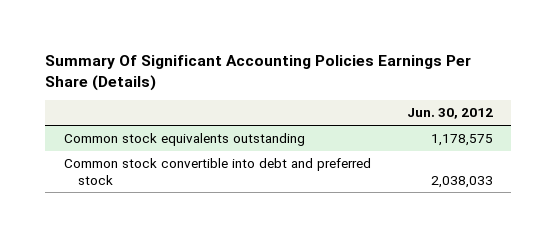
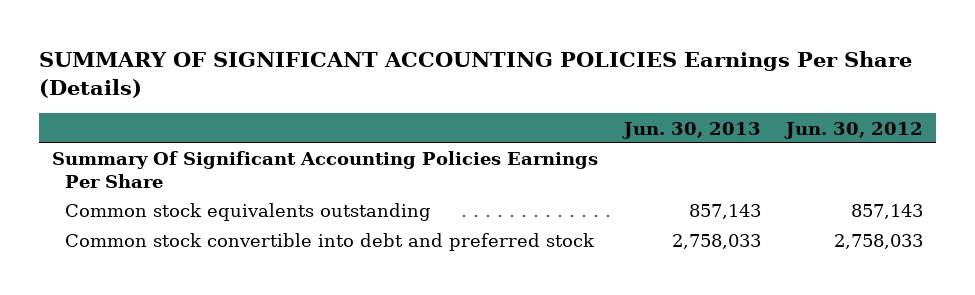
- Summary Of Significant Accounting Policies Earnings Per Share (Details)
+ SUMMARY OF SIGNIFICANT ACCOUNTING POLICIES Earnings Per Share (Details)
- | Jun. 30, 2012
+ | Jun. 30, 2013 | Jun. 30, 2012
- Common stock equivalents outstanding | 1,178,575
- Common stock convertible into debt and preferred stock | 2,038,033
+ Summary Of Significant Accounting Policies Earnings Per Share
+ Common stock equivalents outstanding | 857,143 | 857,143
+ Common stock convertible into debt and preferred stock | 2,758,033 | 2,758,033

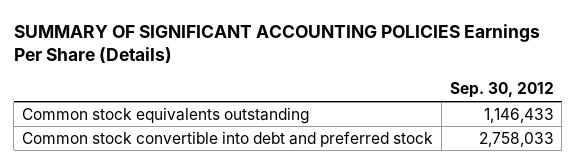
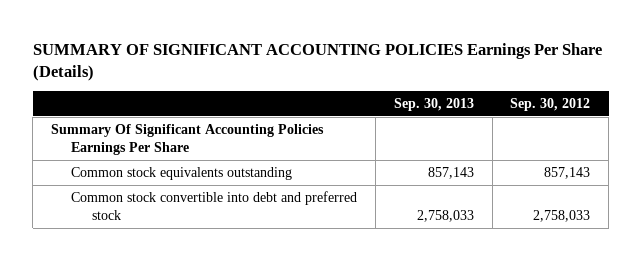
- | Sep. 30, 2012
+ | Sep. 30, 2013 | Sep. 30, 2012
- Common stock equivalents outstanding | 1,146,433
+ Summary Of Significant Accounting Policies Earnings Per Share
+ Common stock equivalents outstanding | 857,143 | 857,143

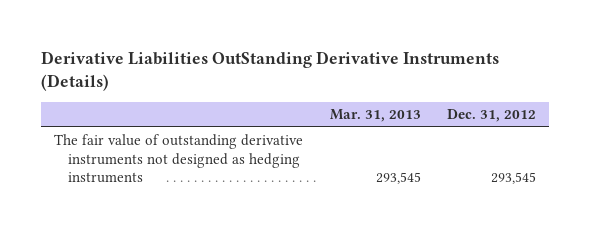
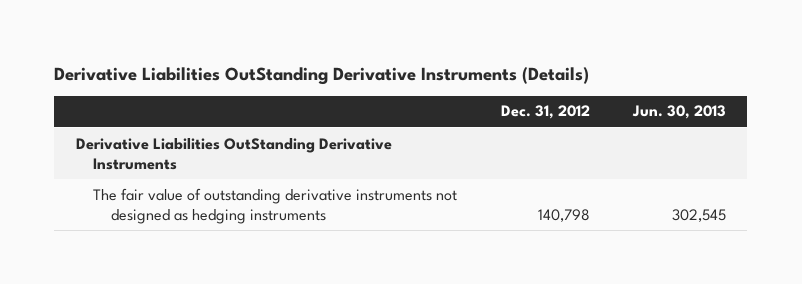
- | Mar. 31, 2013 | Dec. 31, 2012
+ | Dec. 31, 2012 | Jun. 30, 2013
- The fair value of outstanding derivative instruments not designed as hedging instruments | 293,545 | 293,545
+ Derivative Liabilities OutStanding Derivative Instruments
+ The fair value of outstanding derivative instruments not designed as hedging instruments | 140,798 | 302,545

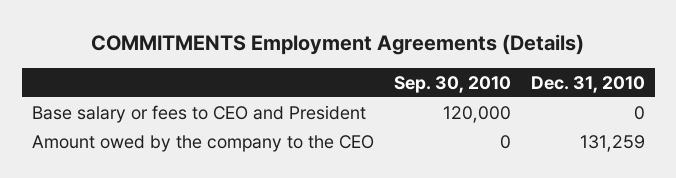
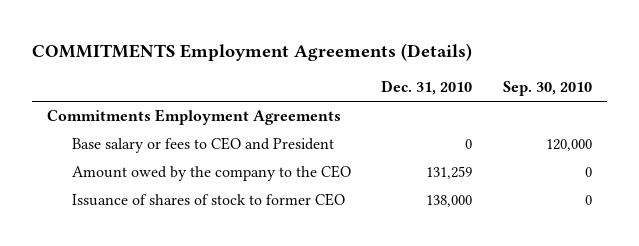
- | Sep. 30, 2010 | Dec. 31, 2010
+ | Dec. 31, 2010 | Sep. 30, 2010
+ Commitments Employment Agreements
+ Issuance of shares of stock to former CEO | 138,000 | 0

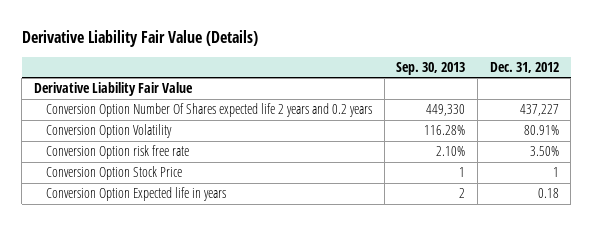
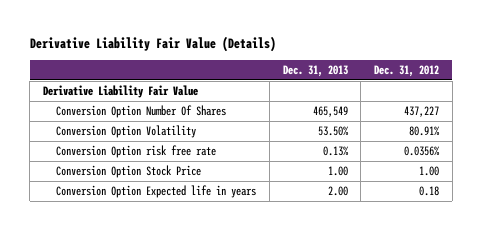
- | Sep. 30, 2013 | Dec. 31, 2012
+ | Dec. 31, 2013 | Dec. 31, 2012
- Conversion Option Number Of Shares expected life 2 years and 0.2 years | 449,330 | 437,227
+ Conversion Option Number Of Shares | 465,549 | 437,227
- Conversion Option risk free rate | 2.10% | 3.50%
- Conversion Option Stock Price | 1 | 1
+ Conversion Option risk free rate | 0.13% | 0.0356%
+ Conversion Option Stock Price | 1.00 | 1.00

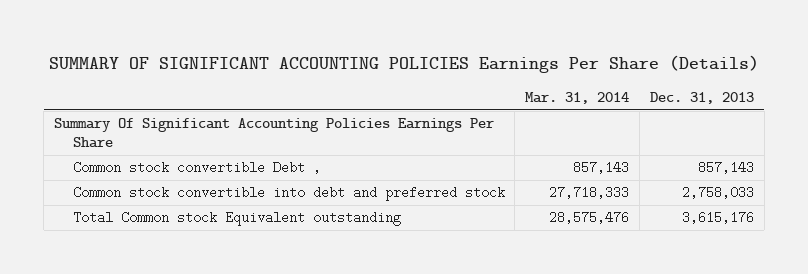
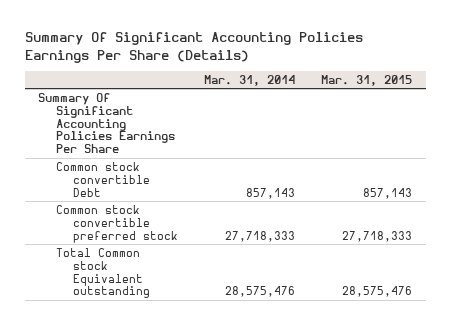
- SUMMARY OF SIGNIFICANT ACCOUNTING POLICIES Earnings Per Share (Details)
+ Summary Of Significant Accounting Policies Earnings Per Share (Details)
- | Mar. 31, 2014 | Dec. 31, 2013
+ | Mar. 31, 2014 | Mar. 31, 2015
- Common stock convertible Debt , | 857,143 | 857,143
- Common stock convertible into debt and preferred stock | 27,718,333 | 2,758,033
+ Common stock convertible Debt | 857,143 | 857,143
+ Common stock convertible preferred stock | 27,718,333 | 27,718,333

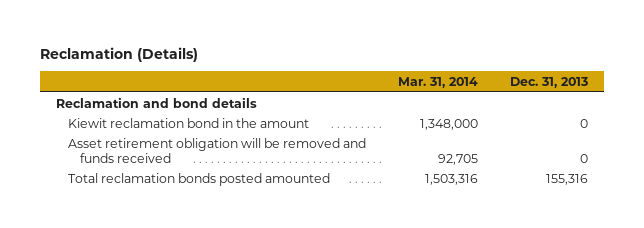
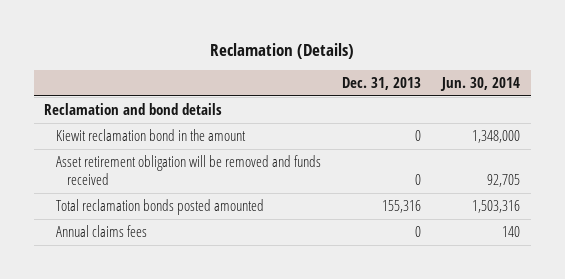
- | Mar. 31, 2014 | Dec. 31, 2013
+ | Dec. 31, 2013 | Jun. 30, 2014
+ Annual claims fees | 0 | 140

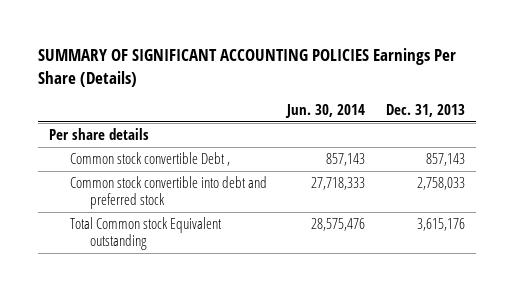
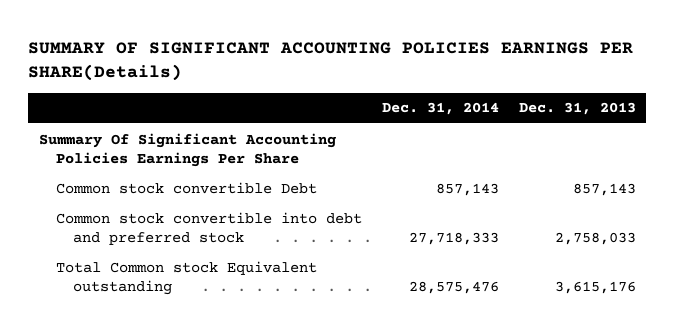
- SUMMARY OF SIGNIFICANT ACCOUNTING POLICIES Earnings Per Share (Details)
+ SUMMARY OF SIGNIFICANT ACCOUNTING POLICIES EARNINGS PER SHARE(Details)
- | Jun. 30, 2014 | Dec. 31, 2013
+ | Dec. 31, 2014 | Dec. 31, 2013
- Per share details
- Common stock convertible Debt , | 857,143 | 857,143
+ Summary Of Significant Accounting Policies Earnings Per Share
+ Common stock convertible Debt | 857,143 | 857,143

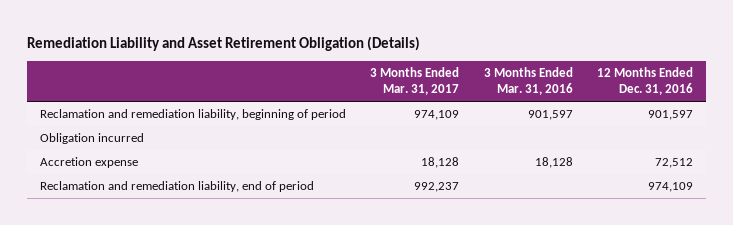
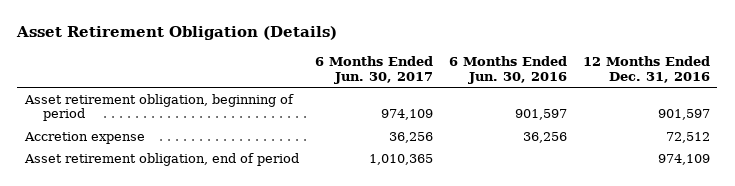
- Remediation Liability and Asset Retirement Obligation (Details)
+ Asset Retirement Obligation (Details)
- | 3 Months Ended Mar. 31, 2017 | 3 Months Ended Mar. 31, 2016 | 12 Months Ended Dec. 31, 2016
+ | 6 Months Ended Jun. 30, 2017 | 6 Months Ended Jun. 30, 2016 | 12 Months Ended Dec. 31, 2016
- Reclamation and remediation liability, beginning of period | 974,109 | 901,597 | 901,597
- Obligation incurred
+ Asset retirement obligation, beginning of period | 974,109 | 901,597 | 901,597
- Reclamation and remediation liability, end of period | 992,237 | | 974,109
+ Asset retirement obligation, end of period | 1,010,365 | | 974,109

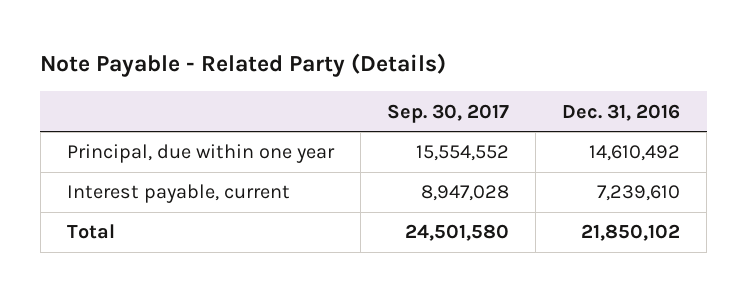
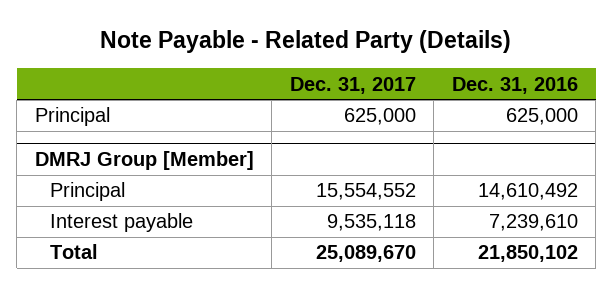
- | Sep. 30, 2017 | Dec. 31, 2016
+ | Dec. 31, 2017 | Dec. 31, 2016
- Principal, due within one year | 15,554,552 | 14,610,492
- Interest payable, current | 8,947,028 | 7,239,610
+ Principal | 625,000 | 625,000
+ DMRJ Group [Member]
+ Principal | 15,554,552 | 14,610,492
+ Interest payable | 9,535,118 | 7,239,610

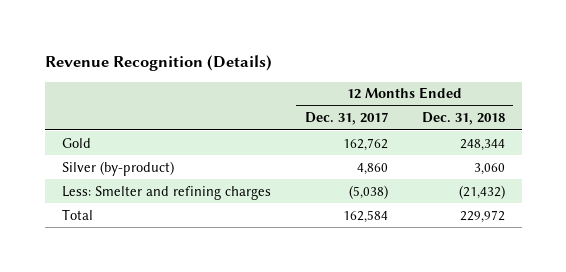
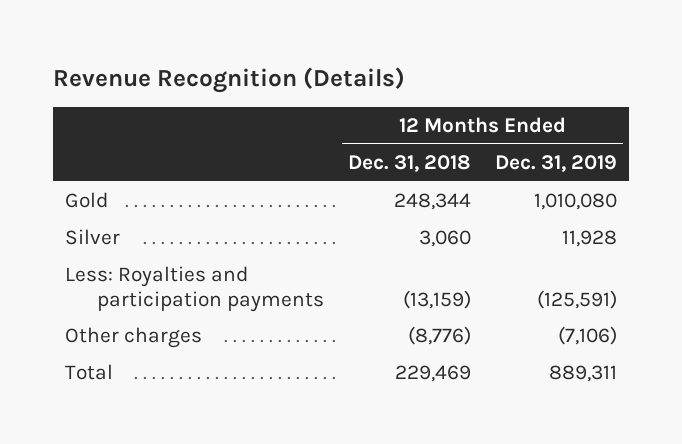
- | 12 Months Ended Dec. 31, 2017 | 12 Months Ended Dec. 31, 2018
+ | 12 Months Ended Dec. 31, 2018 | 12 Months Ended Dec. 31, 2019
- Silver (by-product) | 4,860 | 3,060
- Less: Smelter and refining charges | (5,038) | (21,432)
- Total | 162,584 | 229,972
+ Silver | 3,060 | 11,928
+ Less: Royalties and participation payments | (13,159) | (125,591)
+ Other charges | (8,776) | (7,106)
+ Total | 229,469 | 889,311

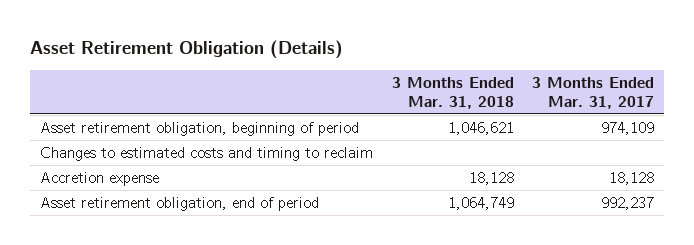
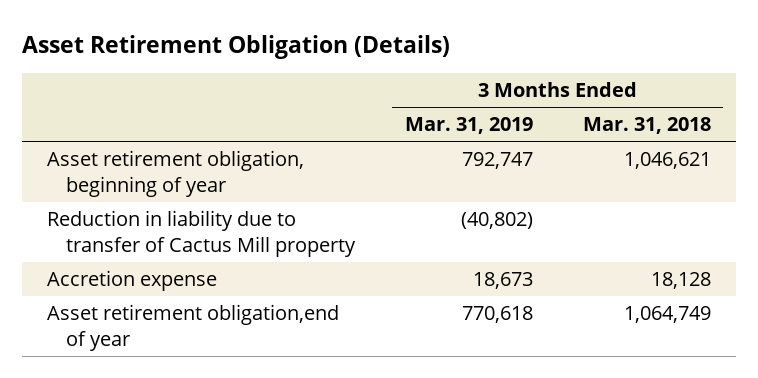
- | 3 Months Ended Mar. 31, 2018 | 3 Months Ended Mar. 31, 2017
+ | 3 Months Ended Mar. 31, 2019 | 3 Months Ended Mar. 31, 2018
- Asset retirement obligation, beginning of period | 1,046,621 | 974,109
- Changes to estimated costs and timing to reclaim
+ Asset retirement obligation, beginning of year | 792,747 | 1,046,621
+ Reduction in liability due to transfer of Cactus Mill property | (40,802) |
- Asset retirement obligation, end of period | 1,064,749 | 992,237
+ Asset retirement obligation,end of year | 770,618 | 1,064,749

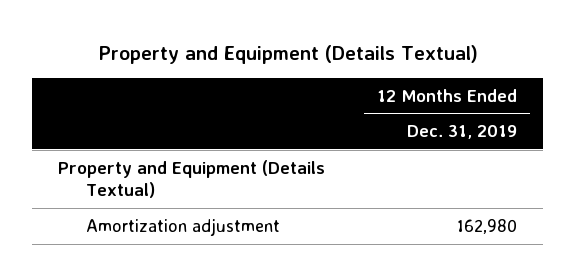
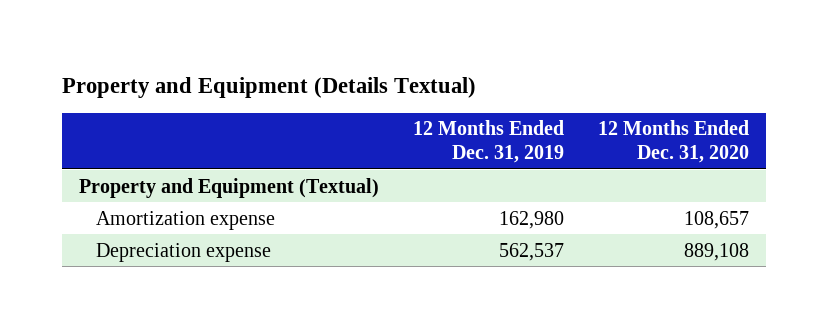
- | 12 Months Ended Dec. 31, 2019
+ | 12 Months Ended Dec. 31, 2019 | 12 Months Ended Dec. 31, 2020
- Property and Equipment (Details Textual)
- Amortization adjustment | 162,980
+ Property and Equipment (Textual)
+ Amortization expense | 162,980 | 108,657
+ Depreciation expense | 562,537 | 889,108

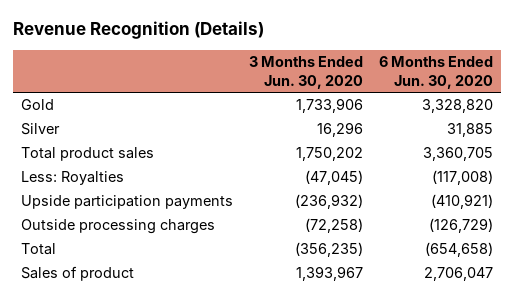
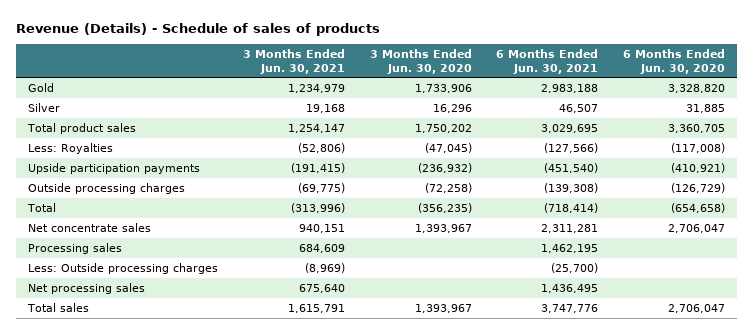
- Revenue Recognition (Details)
+ Revenue (Details) - Schedule of sales of products
- | 3 Months Ended Jun. 30, 2020 | 6 Months Ended Jun. 30, 2020
+ | 3 Months Ended Jun. 30, 2021 | 3 Months Ended Jun. 30, 2020 | 6 Months Ended Jun. 30, 2021 | 6 Months Ended Jun. 30, 2020
- Sales of product | 1,393,967 | 2,706,047
+ Net concentrate sales | 940,151 | 1,393,967 | 2,311,281 | 2,706,047
+ Processing sales | 684,609 | | 1,462,195 |
+ Less: Outside processing charges | (8,969) | | (25,700) |
+ Net processing sales | 675,640 | | 1,436,495 |
+ Total sales | 1,615,791 | 1,393,967 | 3,747,776 | 2,706,047

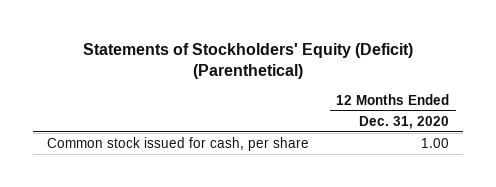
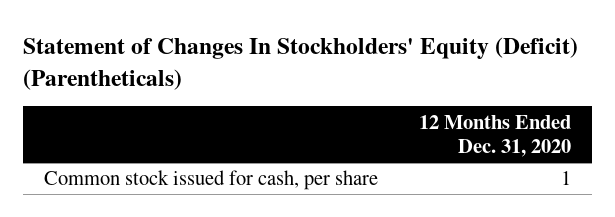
- Statements of Stockholders' Equity (Deficit) (Parenthetical)
+ Statement of Changes In Stockholders' Equity (Deficit) (Parentheticals)
- Common stock issued for cash, per share | 1.00
+ Common stock issued for cash, per share | 1

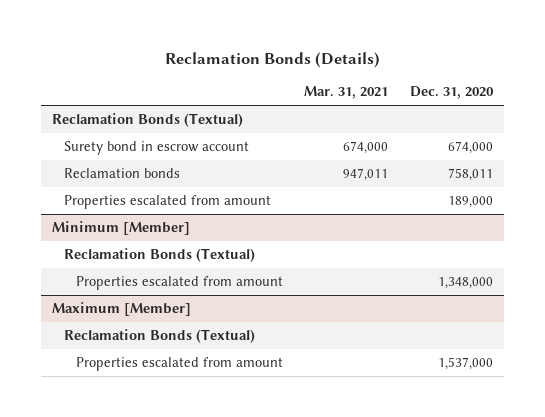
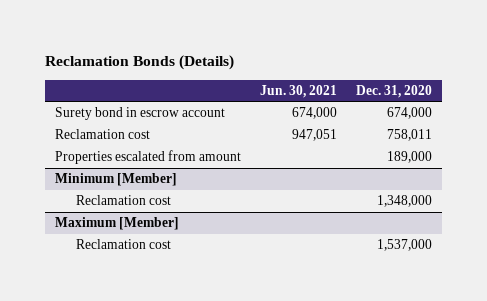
- | Mar. 31, 2021 | Dec. 31, 2020
+ | Jun. 30, 2021 | Dec. 31, 2020
- Reclamation Bonds (Textual)
- Reclamation bonds | 947,011 | 758,011
+ Reclamation cost | 947,051 | 758,011
@ Minimum [Member]
- Reclamation Bonds (Textual)
- Properties escalated from amount | | 1,348,000
+ Reclamation cost | | 1,348,000
@ Maximum [Member]
- Reclamation Bonds (Textual)
- Properties escalated from amount | | 1,537,000
+ Reclamation cost | | 1,537,000

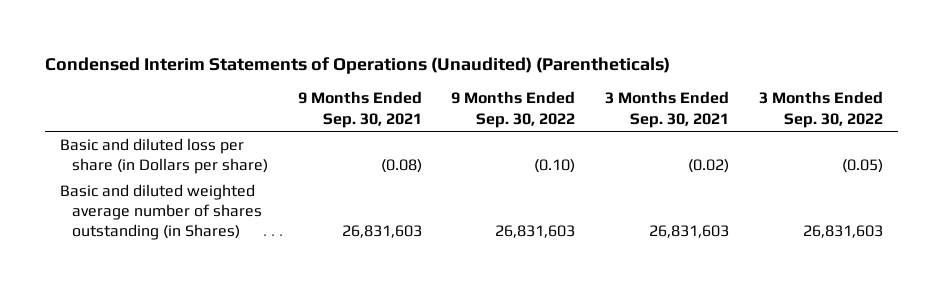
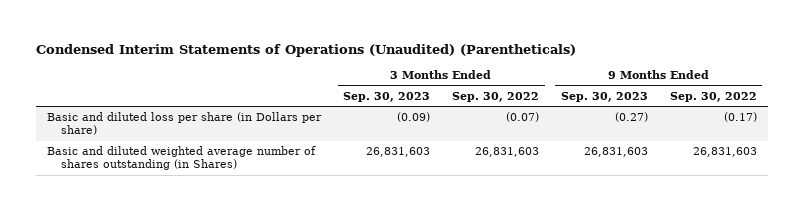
- | 9 Months Ended Sep. 30, 2021 | 9 Months Ended Sep. 30, 2022 | 3 Months Ended Sep. 30, 2021 | 3 Months Ended Sep. 30, 2022
+ | 3 Months Ended Sep. 30, 2023 | 3 Months Ended Sep. 30, 2022 | 9 Months Ended Sep. 30, 2023 | 9 Months Ended Sep. 30, 2022
- Basic and diluted loss per share (in Dollars per share) | (0.08) | (0.10) | (0.02) | (0.05)
+ Basic and diluted loss per share (in Dollars per share) | (0.09) | (0.07) | (0.27) | (0.17)

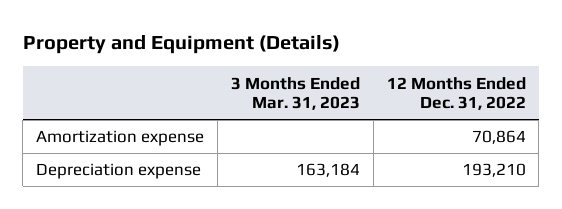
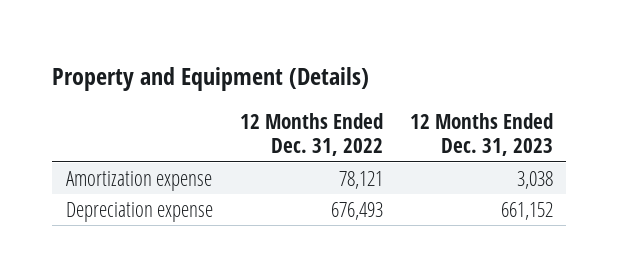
- | 3 Months Ended Mar. 31, 2023 | 12 Months Ended Dec. 31, 2022
+ | 12 Months Ended Dec. 31, 2022 | 12 Months Ended Dec. 31, 2023
- Amortization expense | | 70,864
- Depreciation expense | 163,184 | 193,210
+ Amortization expense | 78,121 | 3,038
+ Depreciation expense | 676,493 | 661,152

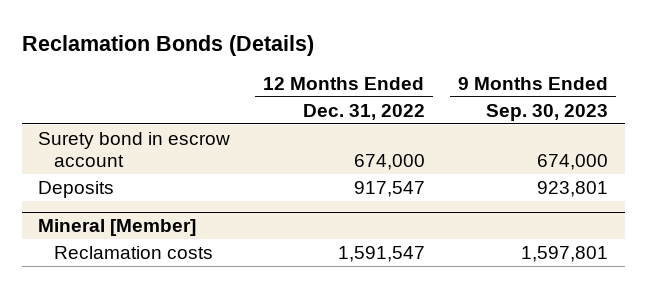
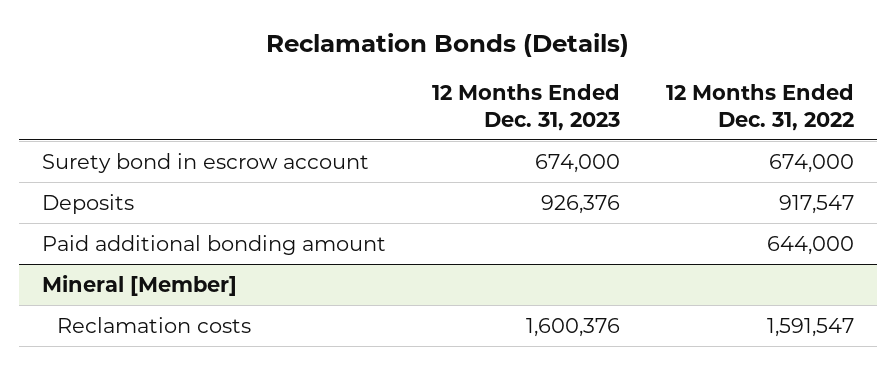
- | 12 Months Ended Dec. 31, 2022 | 9 Months Ended Sep. 30, 2023
+ | 12 Months Ended Dec. 31, 2023 | 12 Months Ended Dec. 31, 2022
+ Paid additional bonding amount | | 644,000

